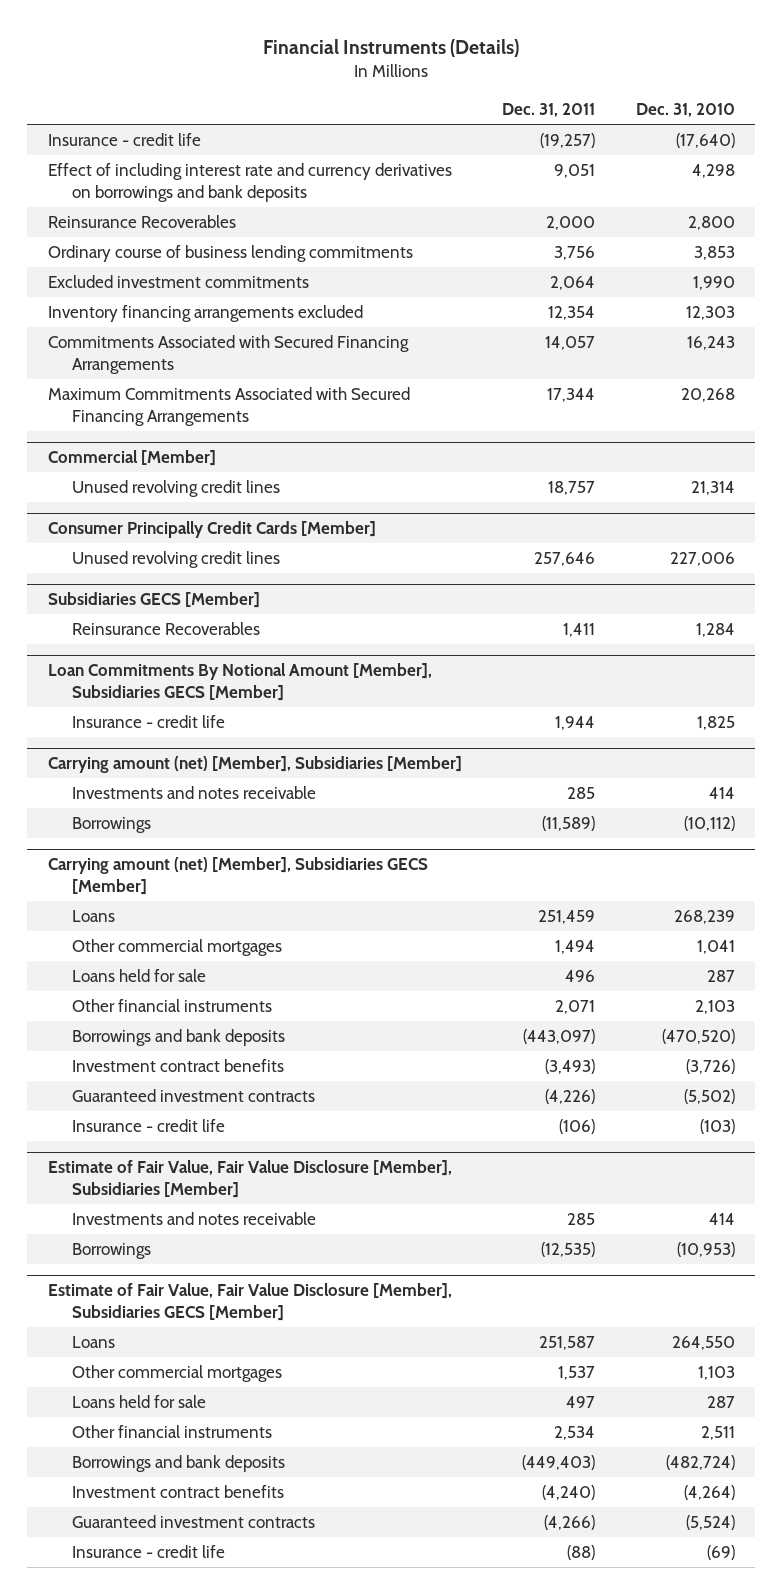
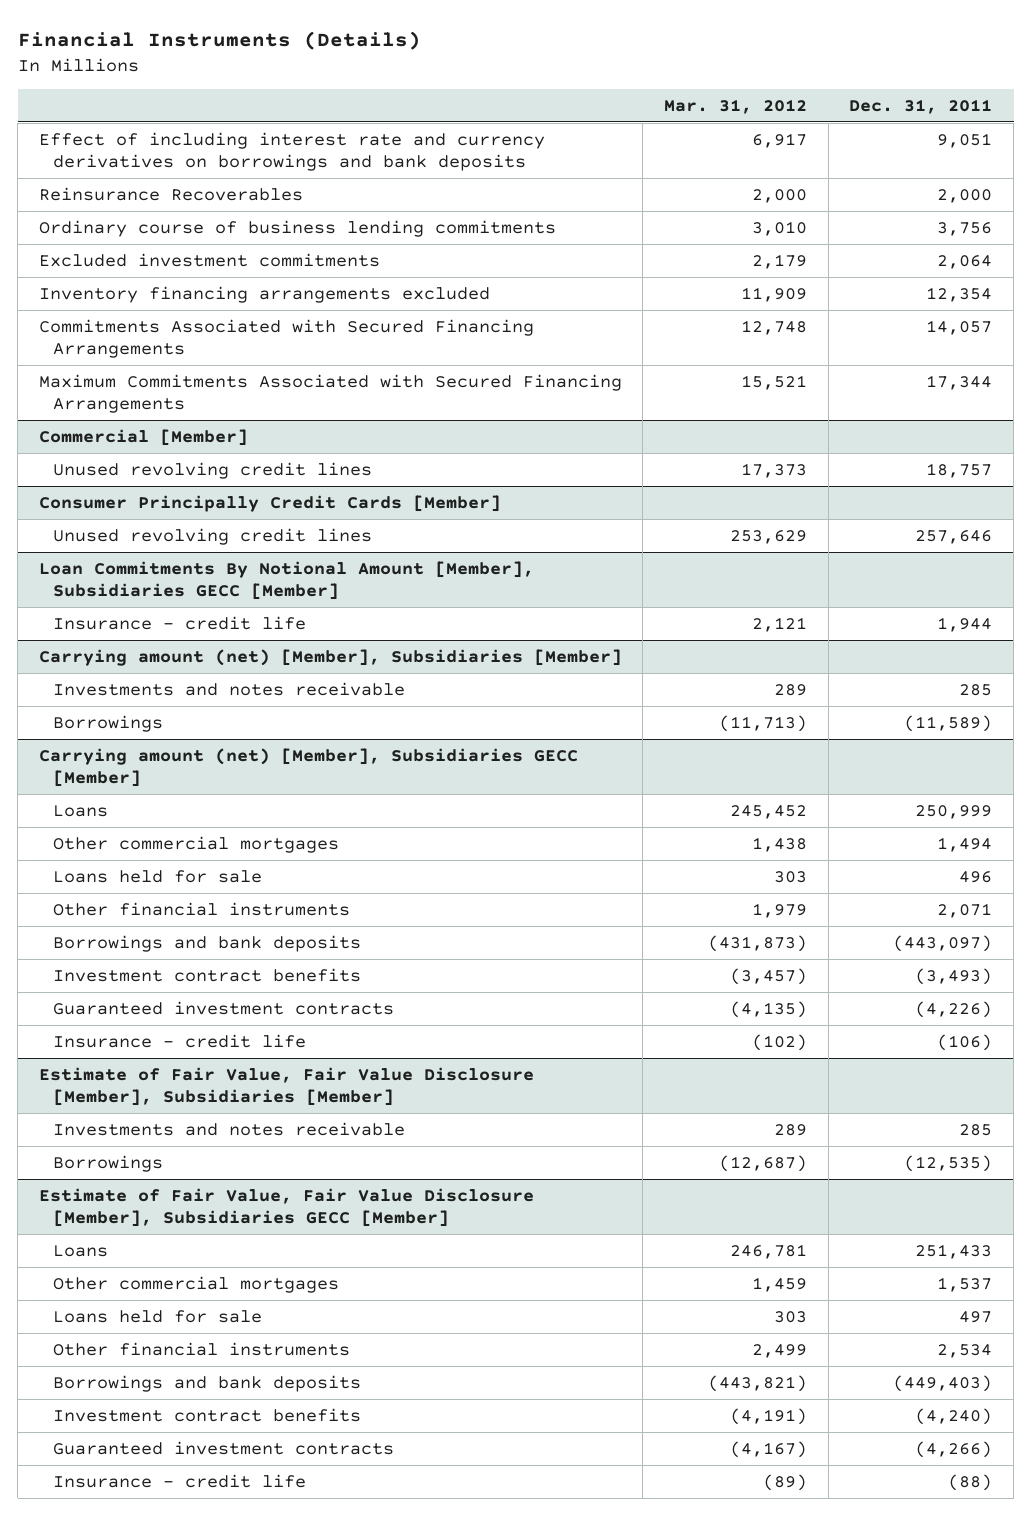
- | Dec. 31, 2011 | Dec. 31, 2010
+ | Mar. 31, 2012 | Dec. 31, 2011
- Insurance - credit life | (19,257) | (17,640)
- Subsidiaries GECS [Member]
- Reinsurance Recoverables | 1,411 | 1,284
- Loan Commitments By Notional Amount [Member], Subsidiaries GECS [Member]
+ Loan Commitments By Notional Amount [Member], Subsidiaries GECC [Member]
- Carrying amount (net) [Member], Subsidiaries GECS [Member]
- Loans | 251,459 | 268,239
+ Carrying amount (net) [Member], Subsidiaries GECC [Member]
+ Loans | 245,452 | 250,999
- Estimate of Fair Value, Fair Value Disclosure [Member], Subsidiaries GECS [Member]
- Loans | 251,587 | 264,550
+ Estimate of Fair Value, Fair Value Disclosure [Member], Subsidiaries GECC [Member]
+ Loans | 246,781 | 251,433

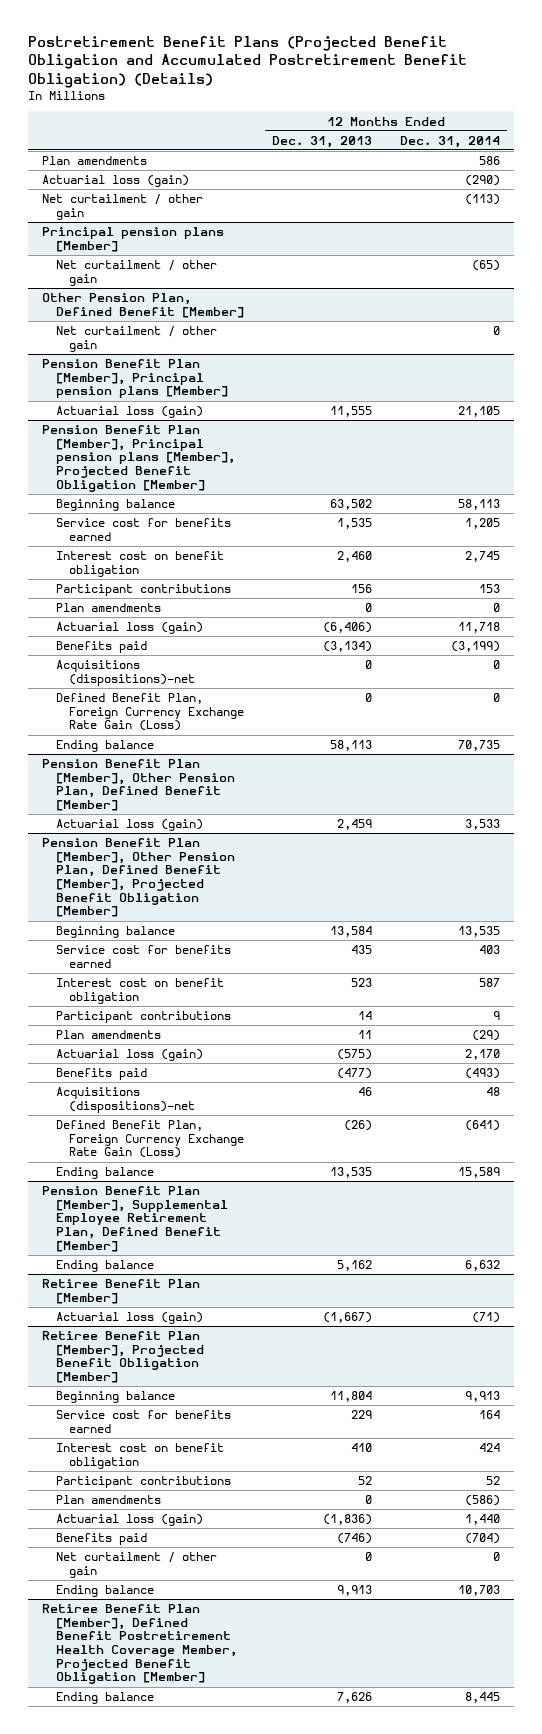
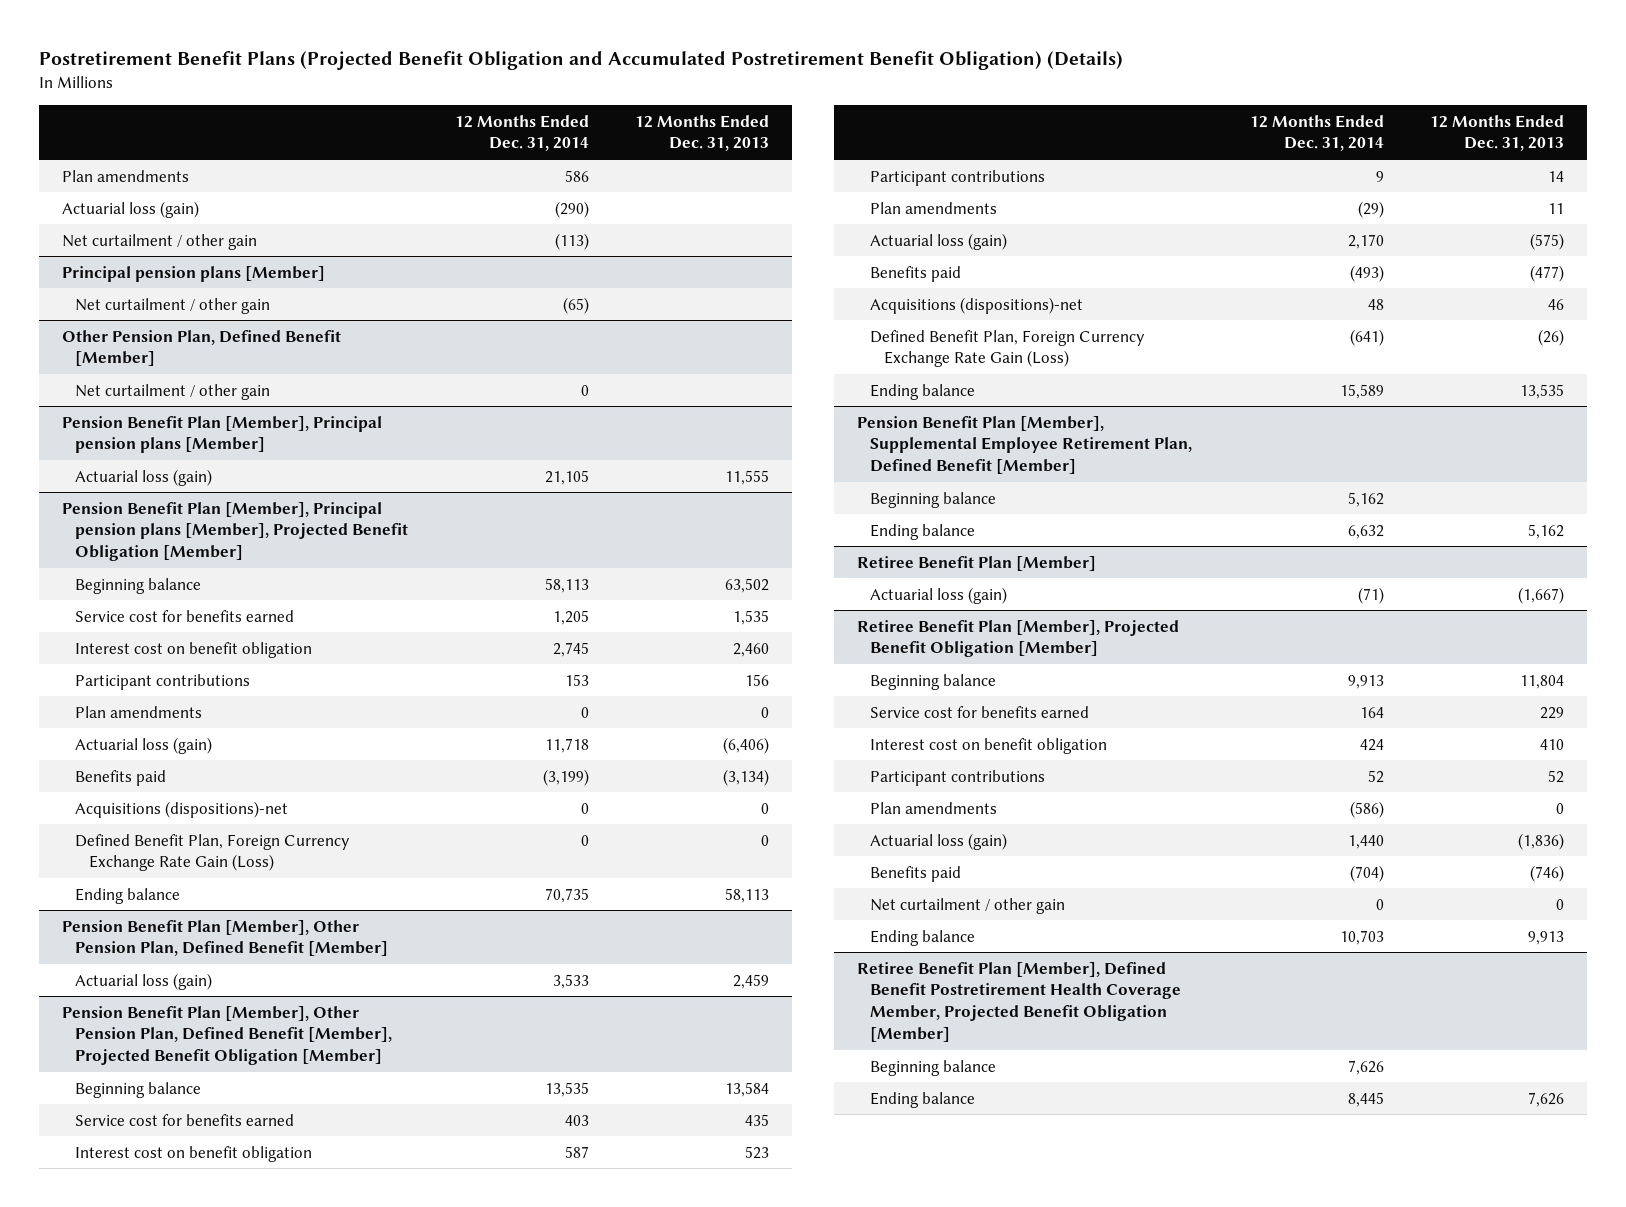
- | 12 Months Ended Dec. 31, 2013 | 12 Months Ended Dec. 31, 2014
+ | 12 Months Ended Dec. 31, 2014 | 12 Months Ended Dec. 31, 2013
@ Pension Benefit Plan [Member], Supplemental Employee Retirement Plan, Defined Benefit [Member]
+ Beginning balance | 5,162 |
@ Retiree Benefit Plan [Member], Defined Benefit Postretirement Health Coverage Member, Projected Benefit Obligation [Member]
+ Beginning balance | 7,626 |

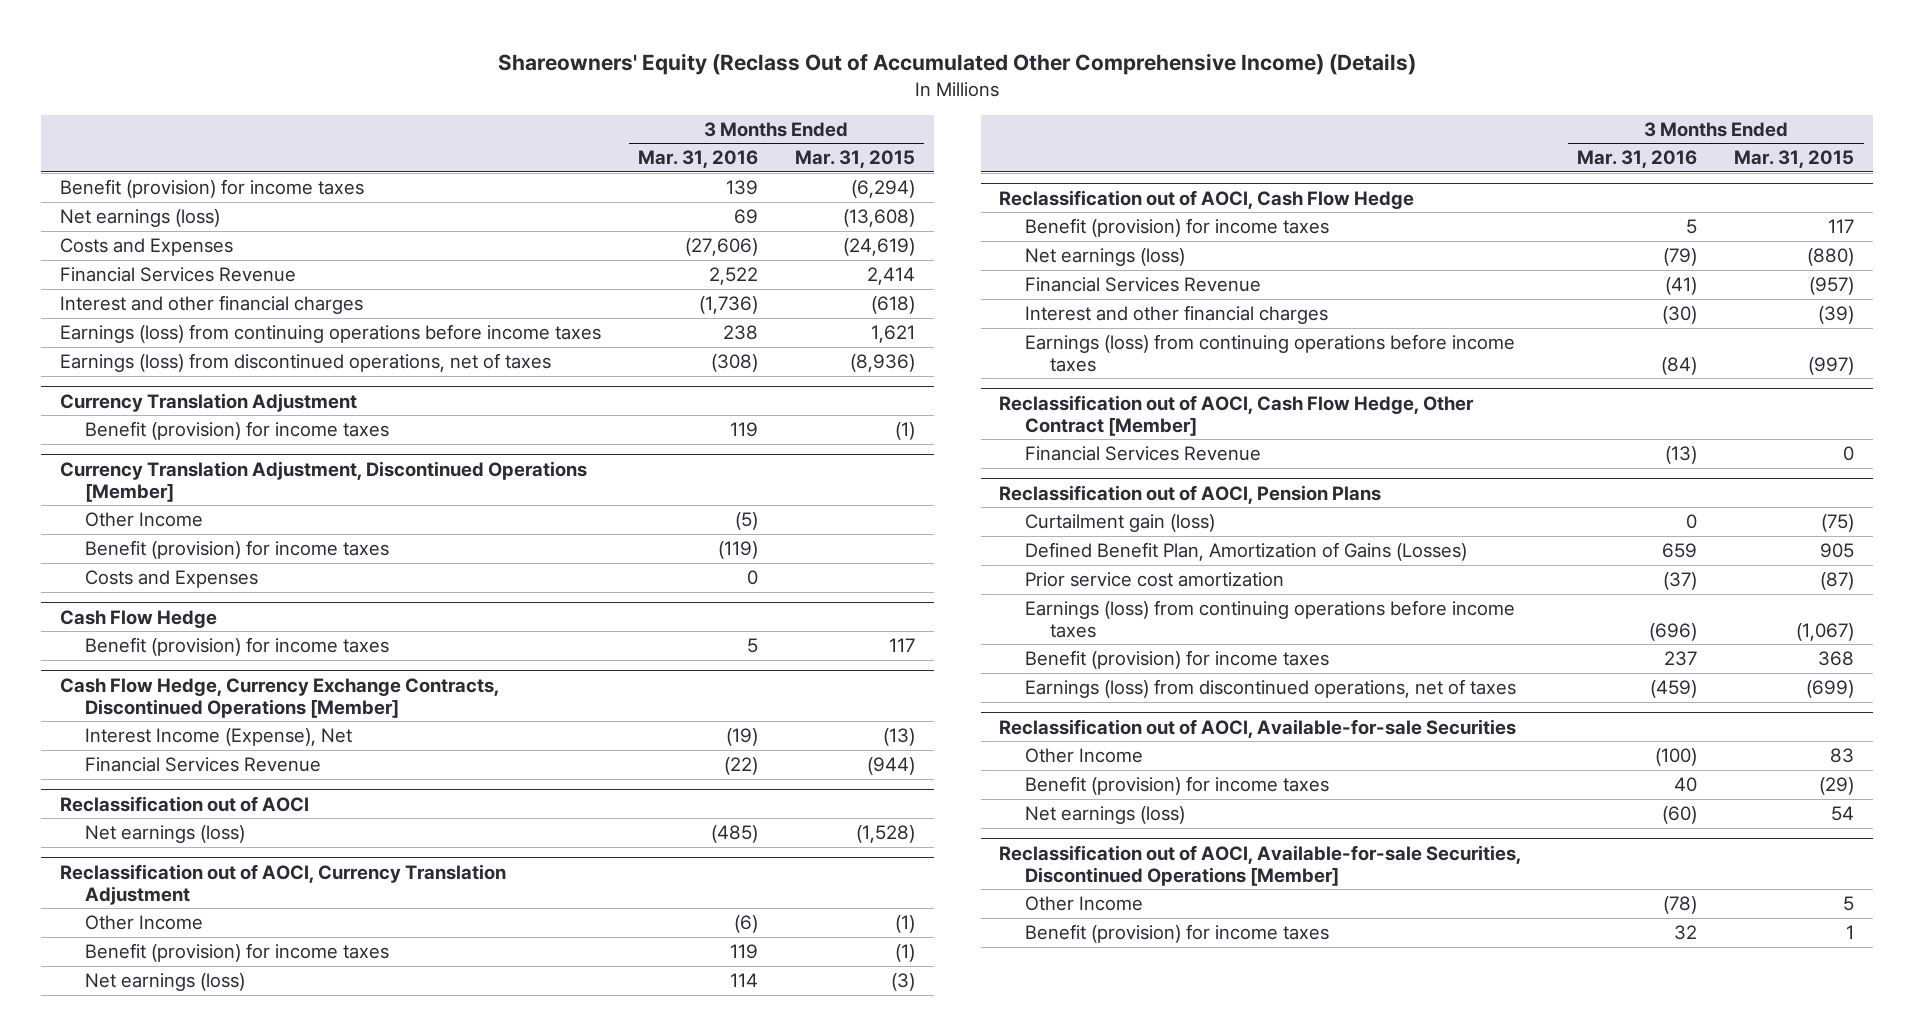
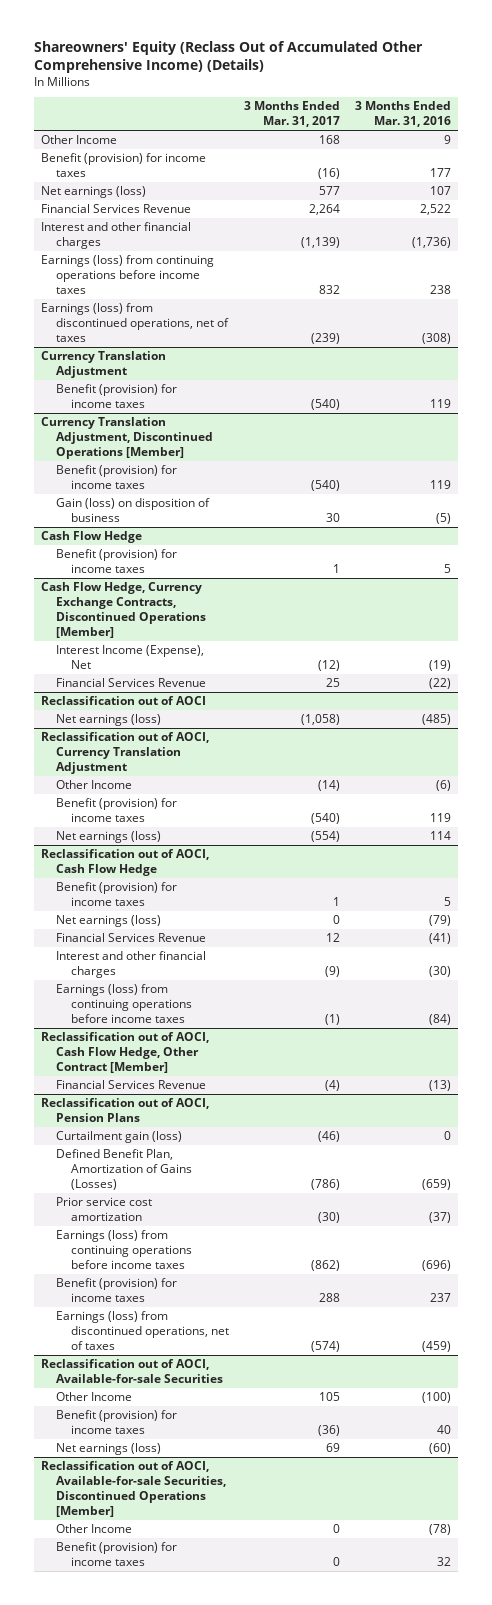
- | 3 Months Ended Mar. 31, 2016 | 3 Months Ended Mar. 31, 2015
+ | 3 Months Ended Mar. 31, 2017 | 3 Months Ended Mar. 31, 2016
- Benefit (provision) for income taxes | 139 | (6,294)
- Net earnings (loss) | 69 | (13,608)
- Costs and Expenses | (27,606) | (24,619)
+ Other Income | 168 | 9
+ Benefit (provision) for income taxes | (16) | 177
+ Net earnings (loss) | 577 | 107
@ Currency Translation Adjustment, Discontinued Operations [Member]
- Other Income | (5) |
- Benefit (provision) for income taxes | (119) |
- Costs and Expenses | 0 |
+ Benefit (provision) for income taxes | (540) | 119
+ Gain (loss) on disposition of business | 30 | (5)
@ Reclassification out of AOCI, Pension Plans
- Defined Benefit Plan, Amortization of Gains (Losses) | 659 | 905
+ Defined Benefit Plan, Amortization of Gains (Losses) | (786) | (659)

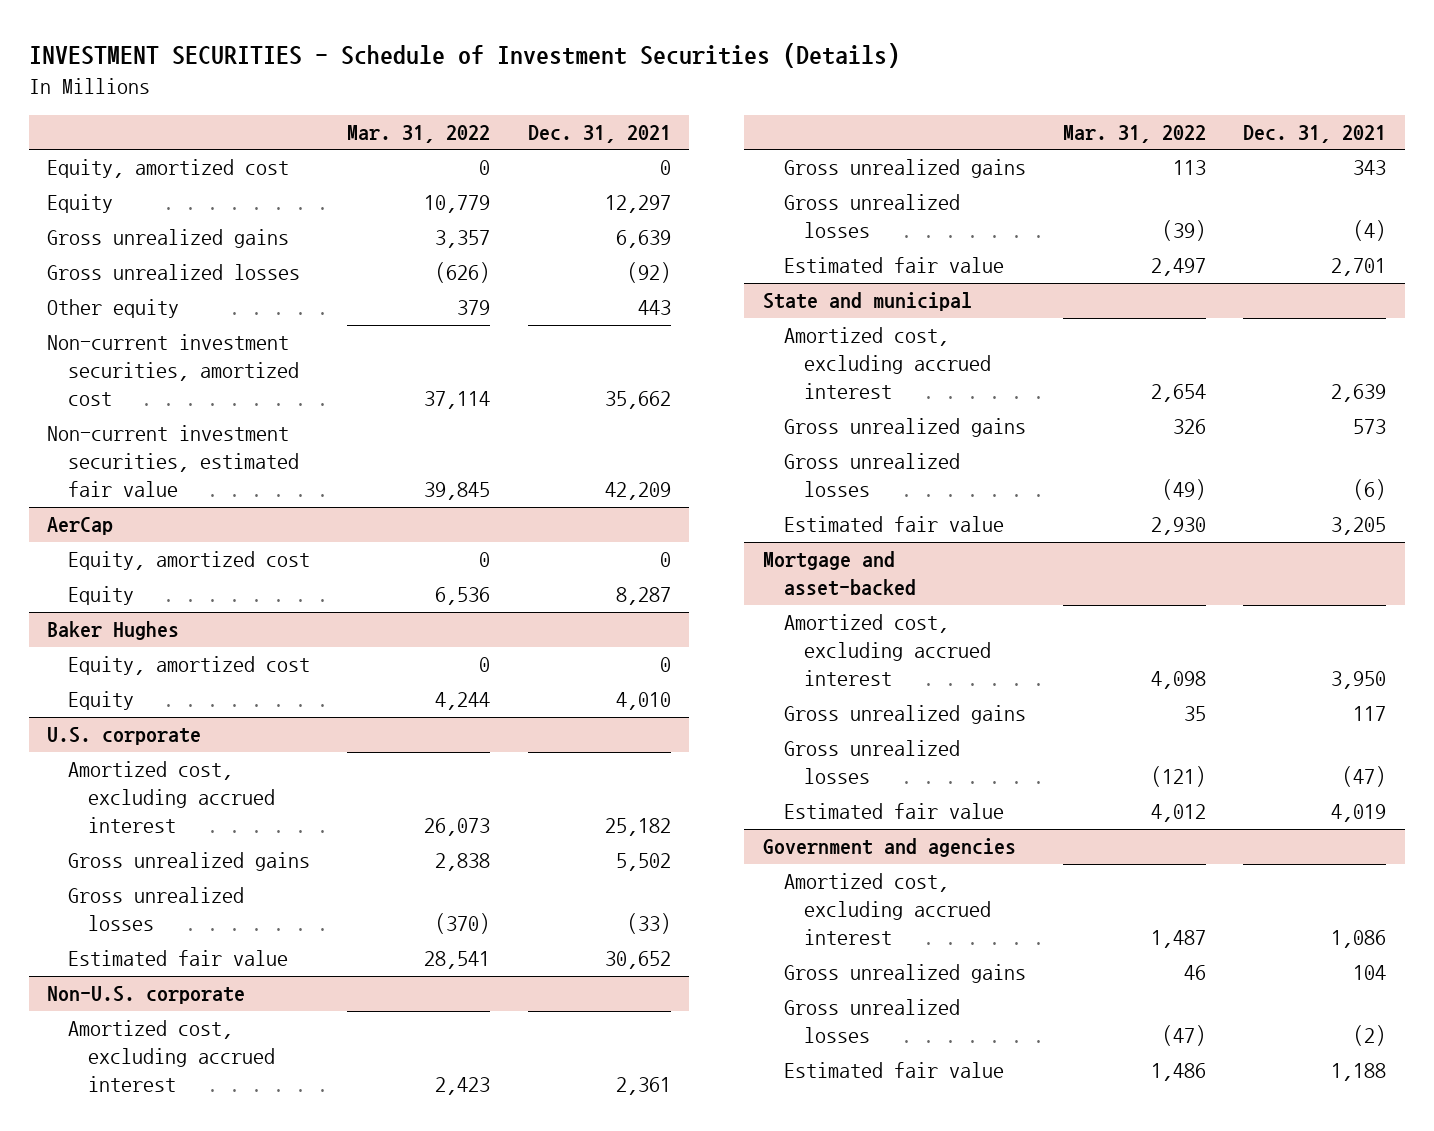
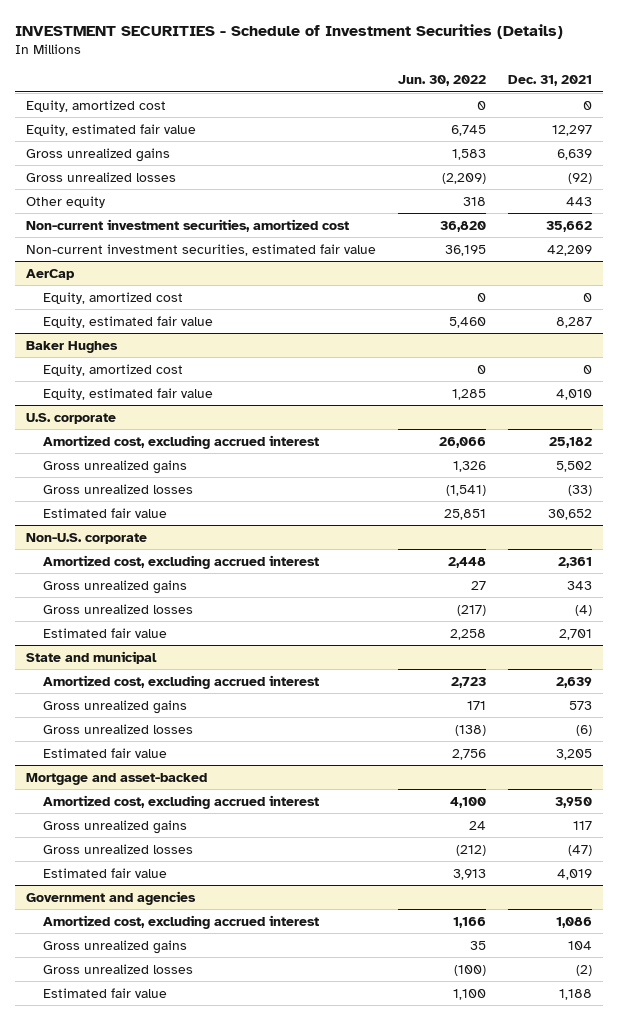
- | Mar. 31, 2022 | Dec. 31, 2021
+ | Jun. 30, 2022 | Dec. 31, 2021
- Equity | 10,779 | 12,297
+ Equity, estimated fair value | 6,745 | 12,297
@ AerCap
- Equity | 6,536 | 8,287
+ Equity, estimated fair value | 5,460 | 8,287
@ Baker Hughes
- Equity | 4,244 | 4,010
+ Equity, estimated fair value | 1,285 | 4,010

